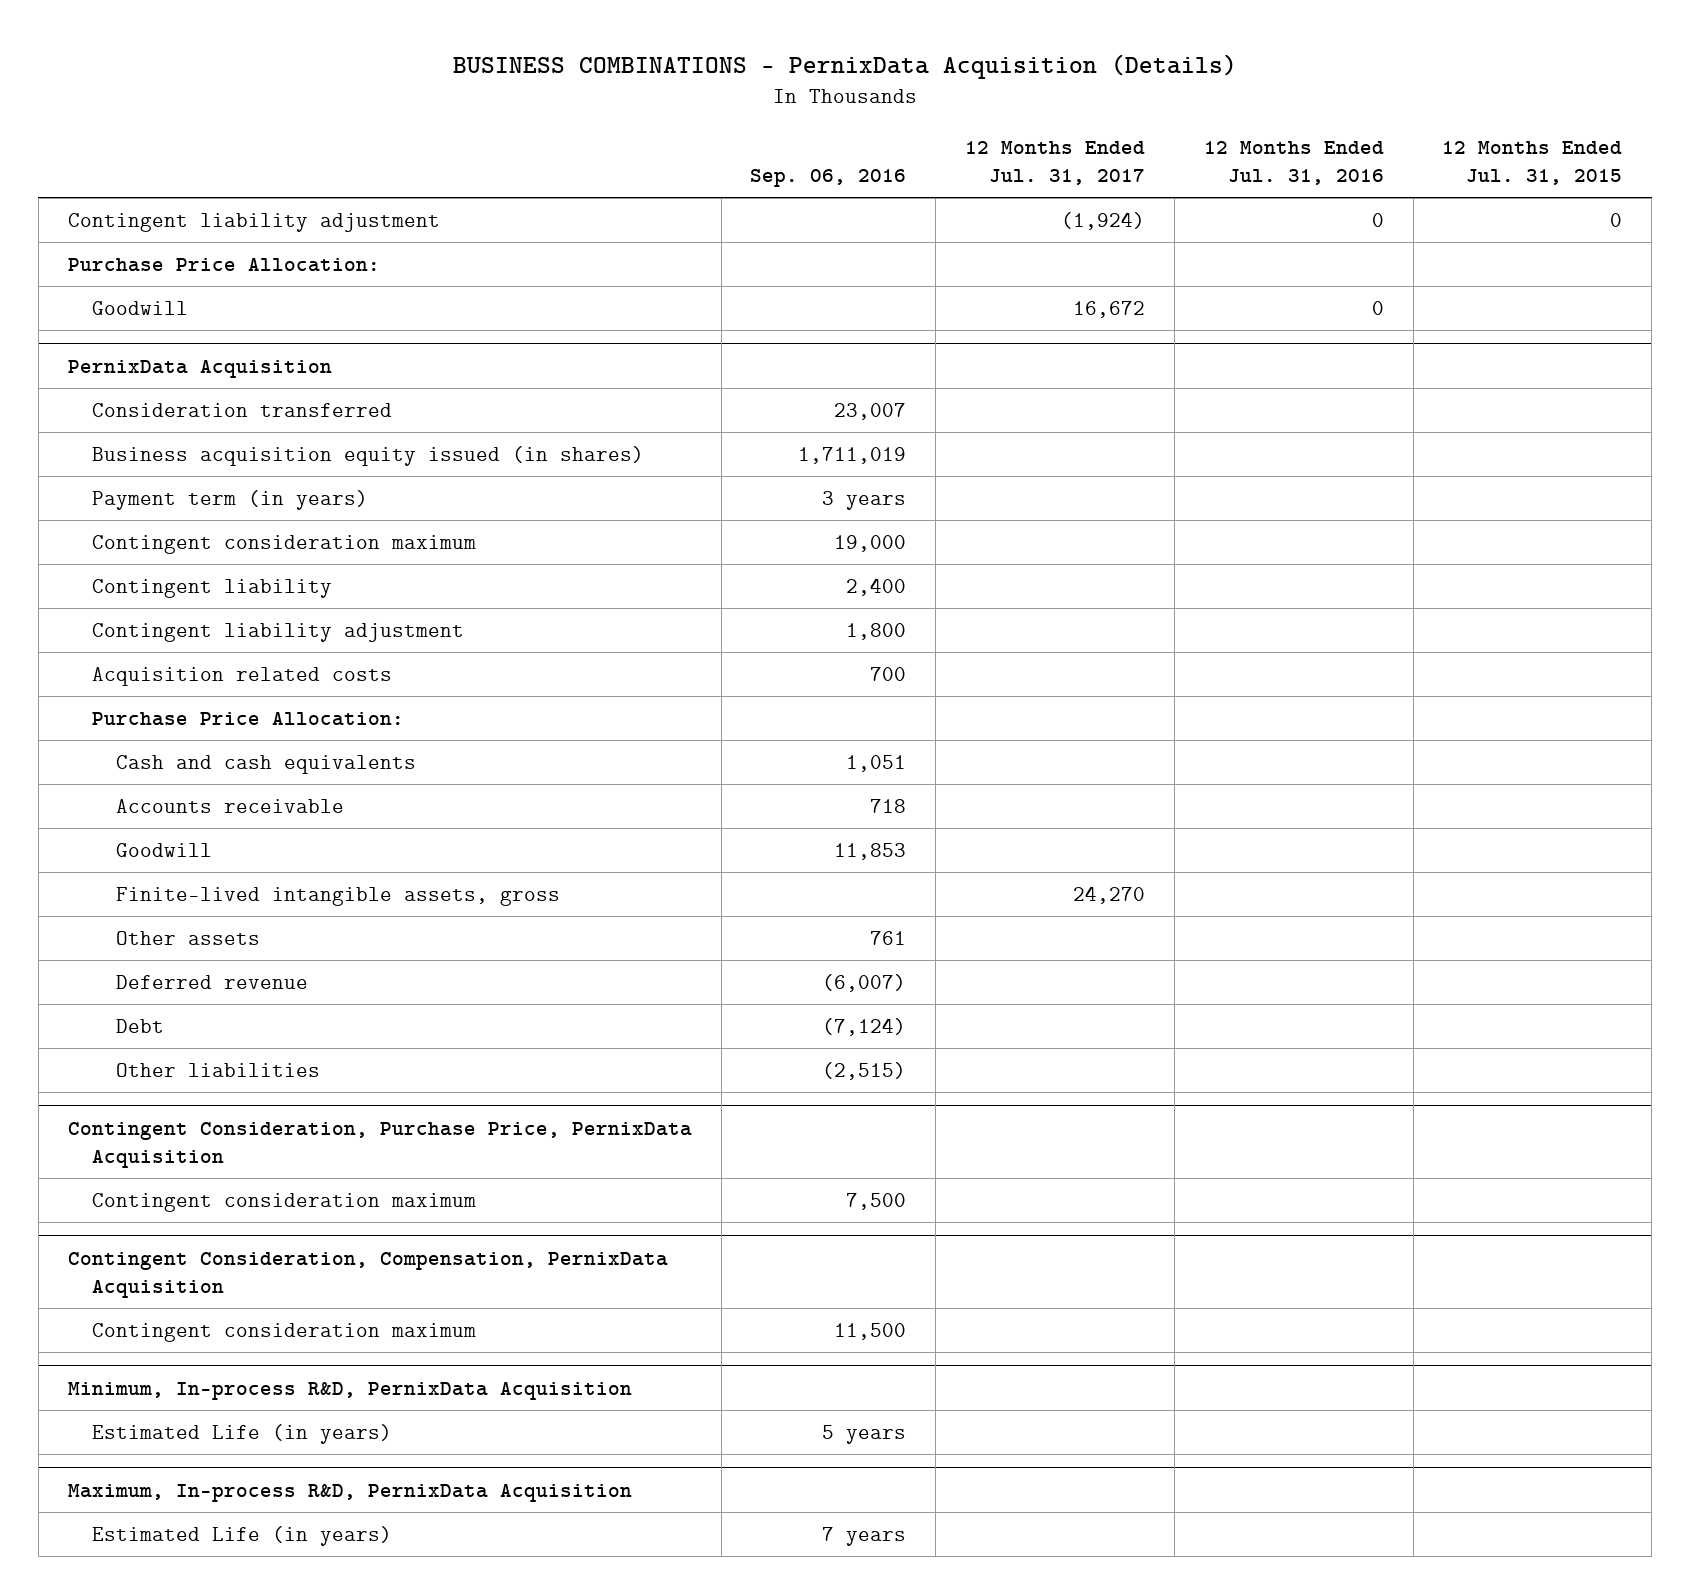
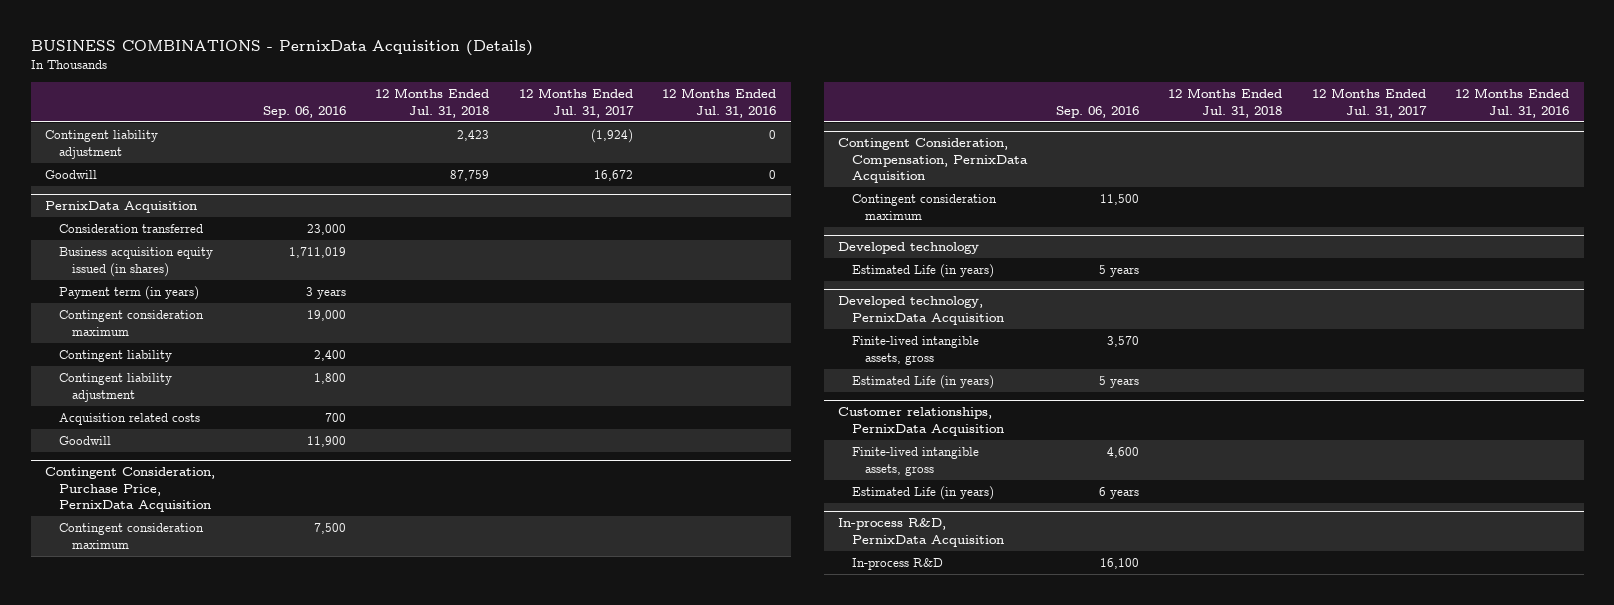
- | Sep. 06, 2016 | 12 Months Ended Jul. 31, 2017 | 12 Months Ended Jul. 31, 2016 | 12 Months Ended Jul. 31, 2015
+ | Sep. 06, 2016 | 12 Months Ended Jul. 31, 2018 | 12 Months Ended Jul. 31, 2017 | 12 Months Ended Jul. 31, 2016
- Purchase Price Allocation:
@ PernixData Acquisition
- Consideration transferred | 23,007 | | |
+ Consideration transferred | 23,000 | | |
- Purchase Price Allocation:
- Cash and cash equivalents | 1,051 | | |
- Accounts receivable | 718 | | |
- Goodwill | 11,853 | | |
- Finite-lived intangible assets, gross | | 24,270 | |
- Other assets | 761 | | |
- Deferred revenue | (6,007) | | |
- Debt | (7,124) | | |
- Other liabilities | (2,515) | | |
+ Goodwill | 11,900 | | |
- Minimum, In-process R&D, PernixData Acquisition
+ Developed technology
- Maximum, In-process R&D, PernixData Acquisition
- Estimated Life (in years) | 7 years | | |
+ Developed technology, PernixData Acquisition
+ Finite-lived intangible assets, gross | 3,570 | | |
+ Estimated Life (in years) | 5 years | | |
+ Customer relationships, PernixData Acquisition
+ Finite-lived intangible assets, gross | 4,600 | | |
+ Estimated Life (in years) | 6 years | | |
+ In-process R&D, PernixData Acquisition
+ In-process R&D | 16,100 | | |

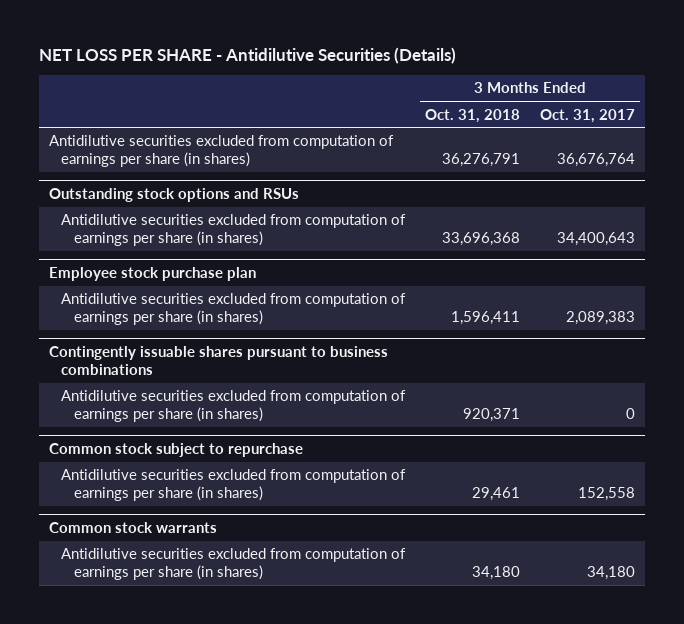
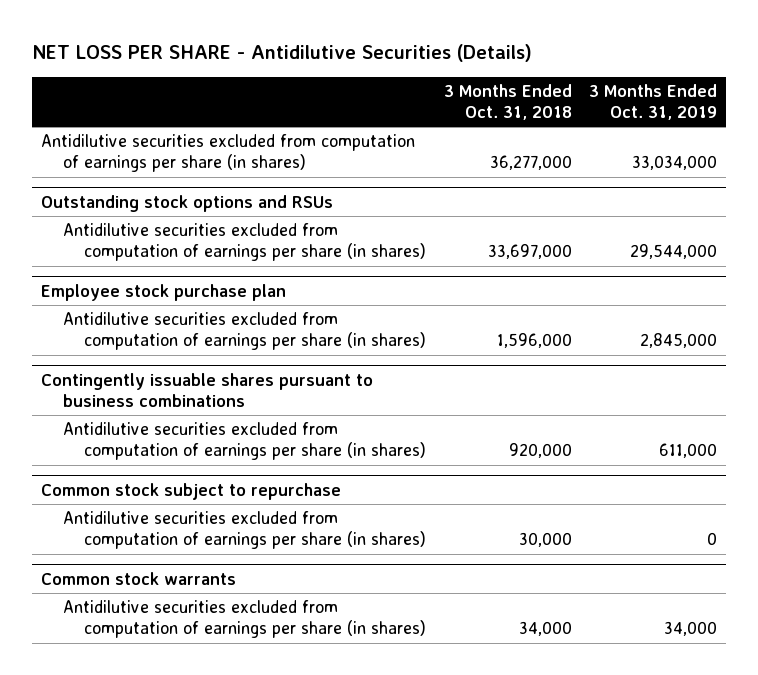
- | 3 Months Ended Oct. 31, 2018 | 3 Months Ended Oct. 31, 2017
+ | 3 Months Ended Oct. 31, 2018 | 3 Months Ended Oct. 31, 2019
- Antidilutive securities excluded from computation of earnings per share (in shares) | 36,276,791 | 36,676,764
+ Antidilutive securities excluded from computation of earnings per share (in shares) | 36,277,000 | 33,034,000
@ Outstanding stock options and RSUs
- Antidilutive securities excluded from computation of earnings per share (in shares) | 33,696,368 | 34,400,643
+ Antidilutive securities excluded from computation of earnings per share (in shares) | 33,697,000 | 29,544,000
@ Employee stock purchase plan
- Antidilutive securities excluded from computation of earnings per share (in shares) | 1,596,411 | 2,089,383
+ Antidilutive securities excluded from computation of earnings per share (in shares) | 1,596,000 | 2,845,000
@ Contingently issuable shares pursuant to business combinations
- Antidilutive securities excluded from computation of earnings per share (in shares) | 920,371 | 0
+ Antidilutive securities excluded from computation of earnings per share (in shares) | 920,000 | 611,000
@ Common stock subject to repurchase
- Antidilutive securities excluded from computation of earnings per share (in shares) | 29,461 | 152,558
+ Antidilutive securities excluded from computation of earnings per share (in shares) | 30,000 | 0
@ Common stock warrants
- Antidilutive securities excluded from computation of earnings per share (in shares) | 34,180 | 34,180
+ Antidilutive securities excluded from computation of earnings per share (in shares) | 34,000 | 34,000

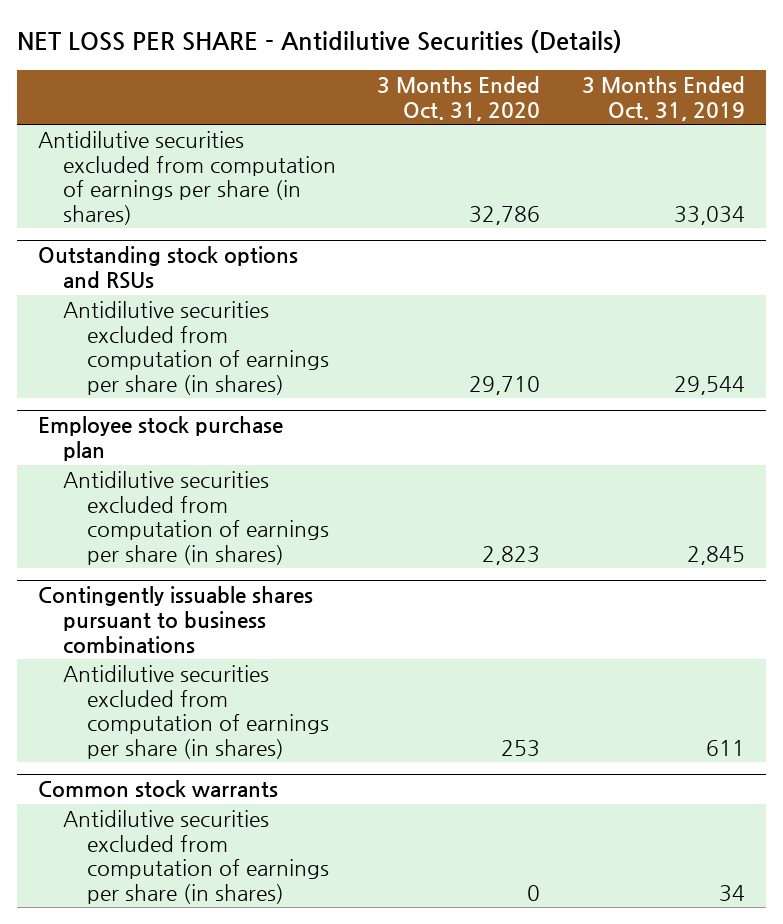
- | 3 Months Ended Oct. 31, 2018 | 3 Months Ended Oct. 31, 2019
+ | 3 Months Ended Oct. 31, 2020 | 3 Months Ended Oct. 31, 2019
- Antidilutive securities excluded from computation of earnings per share (in shares) | 36,277,000 | 33,034,000
+ Antidilutive securities excluded from computation of earnings per share (in shares) | 32,786 | 33,034
@ Outstanding stock options and RSUs
- Antidilutive securities excluded from computation of earnings per share (in shares) | 33,697,000 | 29,544,000
+ Antidilutive securities excluded from computation of earnings per share (in shares) | 29,710 | 29,544
@ Employee stock purchase plan
- Antidilutive securities excluded from computation of earnings per share (in shares) | 1,596,000 | 2,845,000
+ Antidilutive securities excluded from computation of earnings per share (in shares) | 2,823 | 2,845
@ Contingently issuable shares pursuant to business combinations
- Antidilutive securities excluded from computation of earnings per share (in shares) | 920,000 | 611,000
- Common stock subject to repurchase
- Antidilutive securities excluded from computation of earnings per share (in shares) | 30,000 | 0
@ Contingently issuable shares pursuant to business combinations
+ Antidilutive securities excluded from computation of earnings per share (in shares) | 253 | 611
@ Common stock warrants
- Antidilutive securities excluded from computation of earnings per share (in shares) | 34,000 | 34,000
+ Antidilutive securities excluded from computation of earnings per share (in shares) | 0 | 34

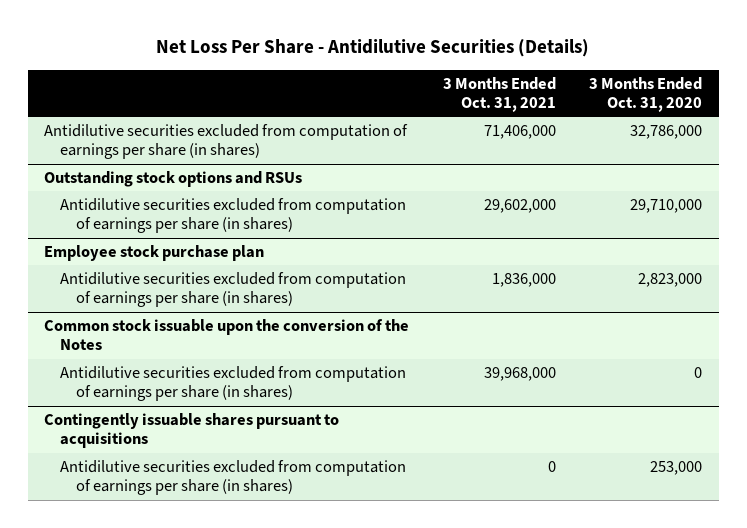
- NET LOSS PER SHARE - Antidilutive Securities (Details)
+ Net Loss Per Share - Antidilutive Securities (Details)
- | 3 Months Ended Oct. 31, 2020 | 3 Months Ended Oct. 31, 2019
+ | 3 Months Ended Oct. 31, 2021 | 3 Months Ended Oct. 31, 2020
- Antidilutive securities excluded from computation of earnings per share (in shares) | 32,786 | 33,034
+ Antidilutive securities excluded from computation of earnings per share (in shares) | 71,406,000 | 32,786,000
@ Outstanding stock options and RSUs
- Antidilutive securities excluded from computation of earnings per share (in shares) | 29,710 | 29,544
+ Antidilutive securities excluded from computation of earnings per share (in shares) | 29,602,000 | 29,710,000
@ Employee stock purchase plan
- Antidilutive securities excluded from computation of earnings per share (in shares) | 2,823 | 2,845
- Contingently issuable shares pursuant to business combinations
- Antidilutive securities excluded from computation of earnings per share (in shares) | 253 | 611
- Common stock warrants
@ Employee stock purchase plan
+ Antidilutive securities excluded from computation of earnings per share (in shares) | 1,836,000 | 2,823,000
+ Common stock issuable upon the conversion of the Notes
+ Contingently issuable shares pursuant to acquisitions
+ Antidilutive securities excluded from computation of earnings per share (in shares) | 0 | 253,000

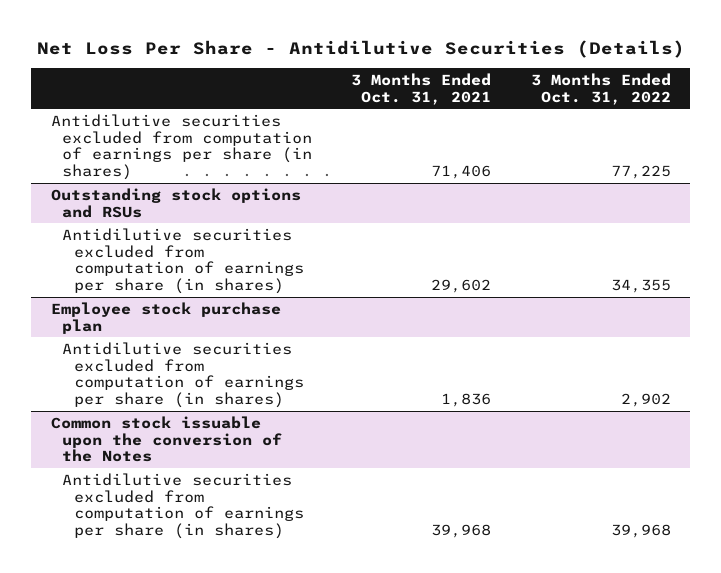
- | 3 Months Ended Oct. 31, 2021 | 3 Months Ended Oct. 31, 2020
+ | 3 Months Ended Oct. 31, 2021 | 3 Months Ended Oct. 31, 2022
- Antidilutive securities excluded from computation of earnings per share (in shares) | 71,406,000 | 32,786,000
+ Antidilutive securities excluded from computation of earnings per share (in shares) | 71,406 | 77,225
@ Outstanding stock options and RSUs
- Antidilutive securities excluded from computation of earnings per share (in shares) | 29,602,000 | 29,710,000
+ Antidilutive securities excluded from computation of earnings per share (in shares) | 29,602 | 34,355
@ Employee stock purchase plan
- Antidilutive securities excluded from computation of earnings per share (in shares) | 1,836,000 | 2,823,000
+ Antidilutive securities excluded from computation of earnings per share (in shares) | 1,836 | 2,902
@ Common stock issuable upon the conversion of the Notes
- Antidilutive securities excluded from computation of earnings per share (in shares) | 39,968,000 | 0
- Contingently issuable shares pursuant to acquisitions
- Antidilutive securities excluded from computation of earnings per share (in shares) | 0 | 253,000
@ Common stock issuable upon the conversion of the Notes
+ Antidilutive securities excluded from computation of earnings per share (in shares) | 39,968 | 39,968

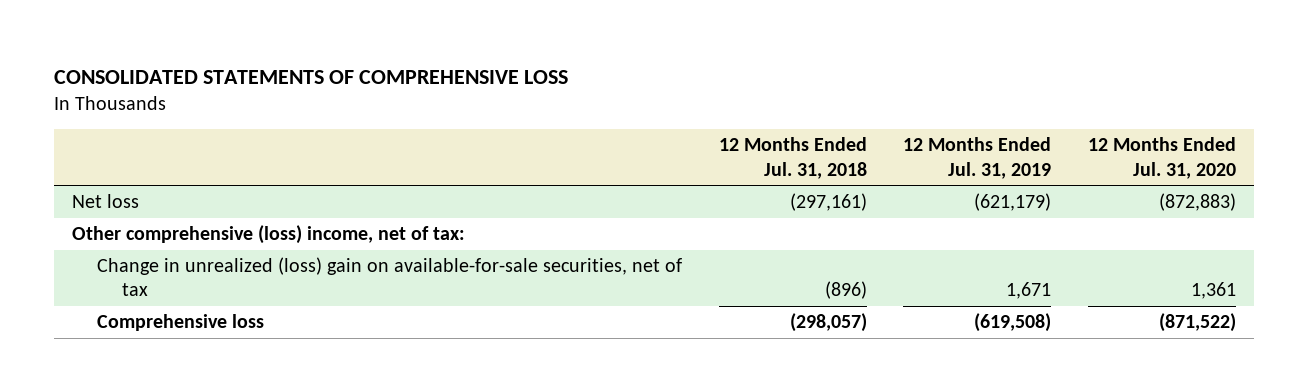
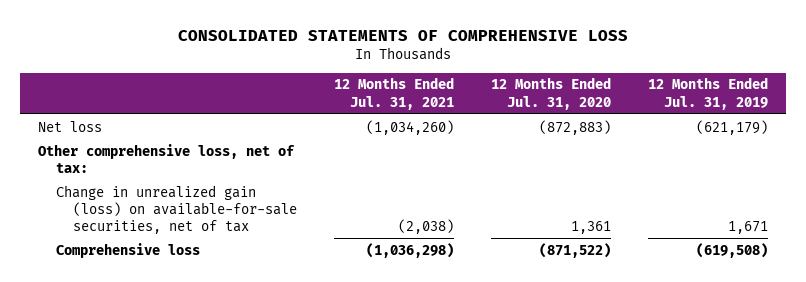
- | 12 Months Ended Jul. 31, 2018 | 12 Months Ended Jul. 31, 2019 | 12 Months Ended Jul. 31, 2020
+ | 12 Months Ended Jul. 31, 2021 | 12 Months Ended Jul. 31, 2020 | 12 Months Ended Jul. 31, 2019
- Other comprehensive (loss) income, net of tax:
- Change in unrealized (loss) gain on available-for-sale securities, net of tax | (896) | 1,671 | 1,361
+ Other comprehensive loss, net of tax:
+ Change in unrealized gain (loss) on available-for-sale securities, net of tax | (2,038) | 1,361 | 1,671

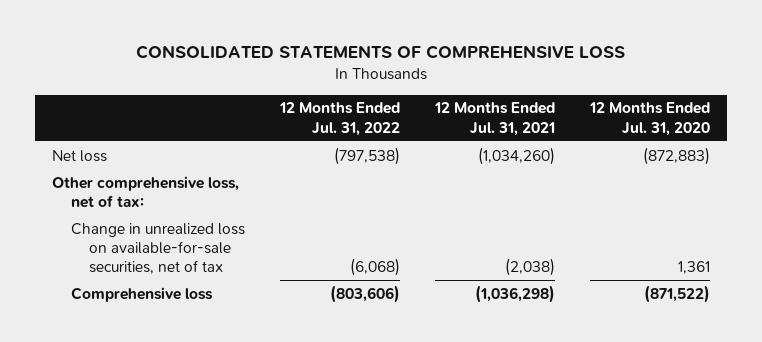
- | 12 Months Ended Jul. 31, 2021 | 12 Months Ended Jul. 31, 2020 | 12 Months Ended Jul. 31, 2019
+ | 12 Months Ended Jul. 31, 2022 | 12 Months Ended Jul. 31, 2021 | 12 Months Ended Jul. 31, 2020
- Change in unrealized gain (loss) on available-for-sale securities, net of tax | (2,038) | 1,361 | 1,671
+ Change in unrealized loss on available-for-sale securities, net of tax | (6,068) | (2,038) | 1,361

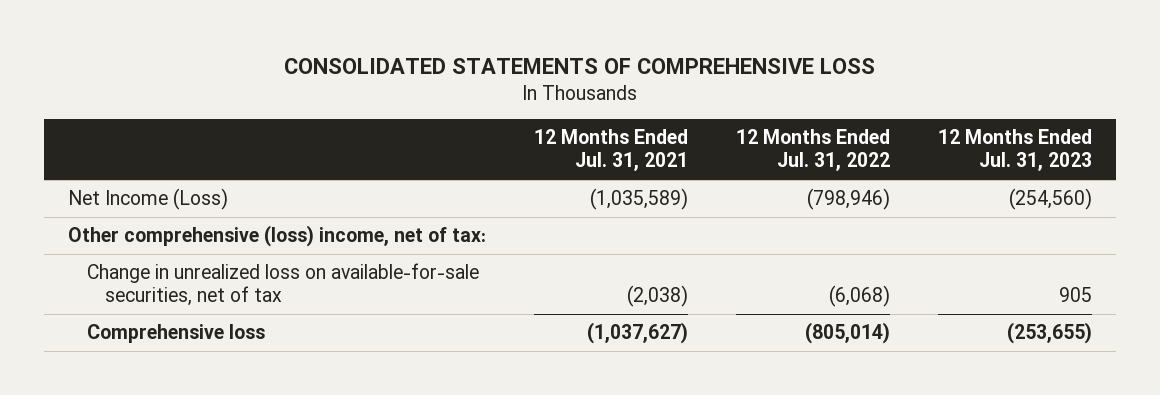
- | 12 Months Ended Jul. 31, 2022 | 12 Months Ended Jul. 31, 2021 | 12 Months Ended Jul. 31, 2020
+ | 12 Months Ended Jul. 31, 2021 | 12 Months Ended Jul. 31, 2022 | 12 Months Ended Jul. 31, 2023
- Net loss | (797,538) | (1,034,260) | (872,883)
- Other comprehensive loss, net of tax:
+ Net Income (Loss) | (1,035,589) | (798,946) | (254,560)
+ Other comprehensive (loss) income, net of tax:
- Comprehensive loss | (803,606) | (1,036,298) | (871,522)
+ Comprehensive loss | (1,037,627) | (805,014) | (253,655)

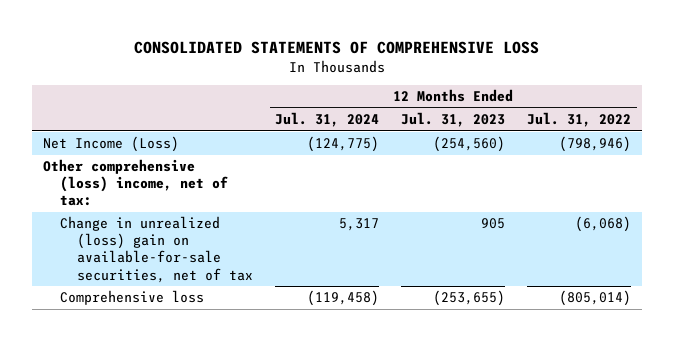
- | 12 Months Ended Jul. 31, 2021 | 12 Months Ended Jul. 31, 2022 | 12 Months Ended Jul. 31, 2023
+ | 12 Months Ended Jul. 31, 2024 | 12 Months Ended Jul. 31, 2023 | 12 Months Ended Jul. 31, 2022
- Change in unrealized loss on available-for-sale securities, net of tax | (2,038) | (6,068) | 905
+ Change in unrealized (loss) gain on available-for-sale securities, net of tax | 5,317 | 905 | (6,068)

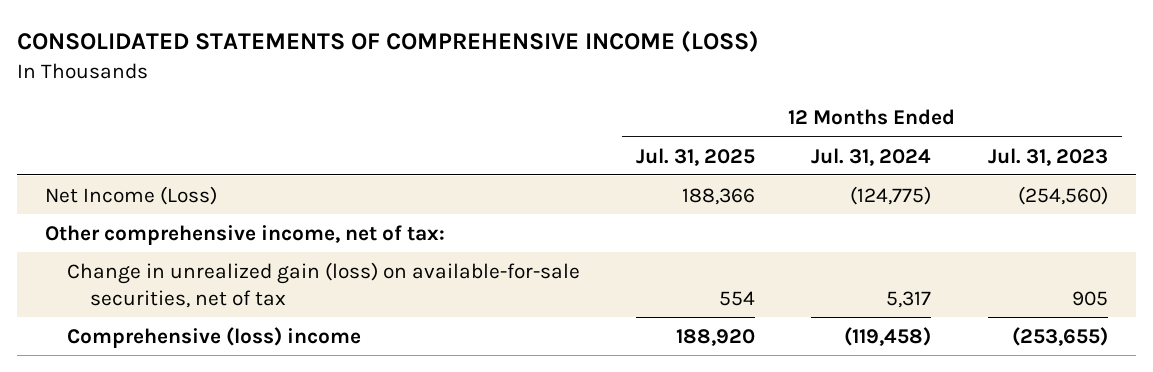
- CONSOLIDATED STATEMENTS OF COMPREHENSIVE LOSS
+ CONSOLIDATED STATEMENTS OF COMPREHENSIVE INCOME (LOSS)
- | 12 Months Ended Jul. 31, 2024 | 12 Months Ended Jul. 31, 2023 | 12 Months Ended Jul. 31, 2022
+ | 12 Months Ended Jul. 31, 2025 | 12 Months Ended Jul. 31, 2024 | 12 Months Ended Jul. 31, 2023
- Other comprehensive (loss) income, net of tax:
- Change in unrealized (loss) gain on available-for-sale securities, net of tax | 5,317 | 905 | (6,068)
- Comprehensive loss | (119,458) | (253,655) | (805,014)
+ Other comprehensive income, net of tax:
+ Change in unrealized gain (loss) on available-for-sale securities, net of tax | 554 | 5,317 | 905
+ Comprehensive (loss) income | 188,920 | (119,458) | (253,655)

